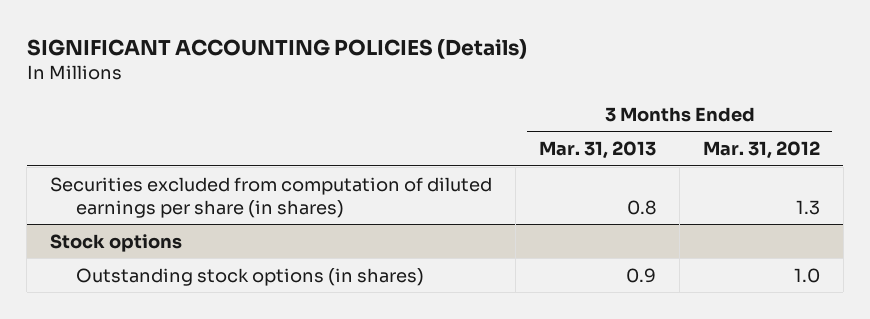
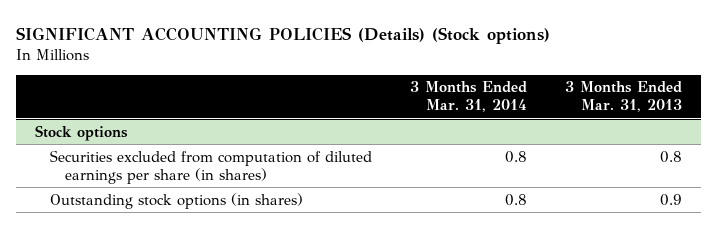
- SIGNIFICANT ACCOUNTING POLICIES (Details)
+ SIGNIFICANT ACCOUNTING POLICIES (Details) (Stock options)
- | 3 Months Ended Mar. 31, 2013 | 3 Months Ended Mar. 31, 2012
+ | 3 Months Ended Mar. 31, 2014 | 3 Months Ended Mar. 31, 2013
- Securities excluded from computation of diluted earnings per share (in shares) | 0.8 | 1.3
@ Stock options
+ Securities excluded from computation of diluted earnings per share (in shares) | 0.8 | 0.8

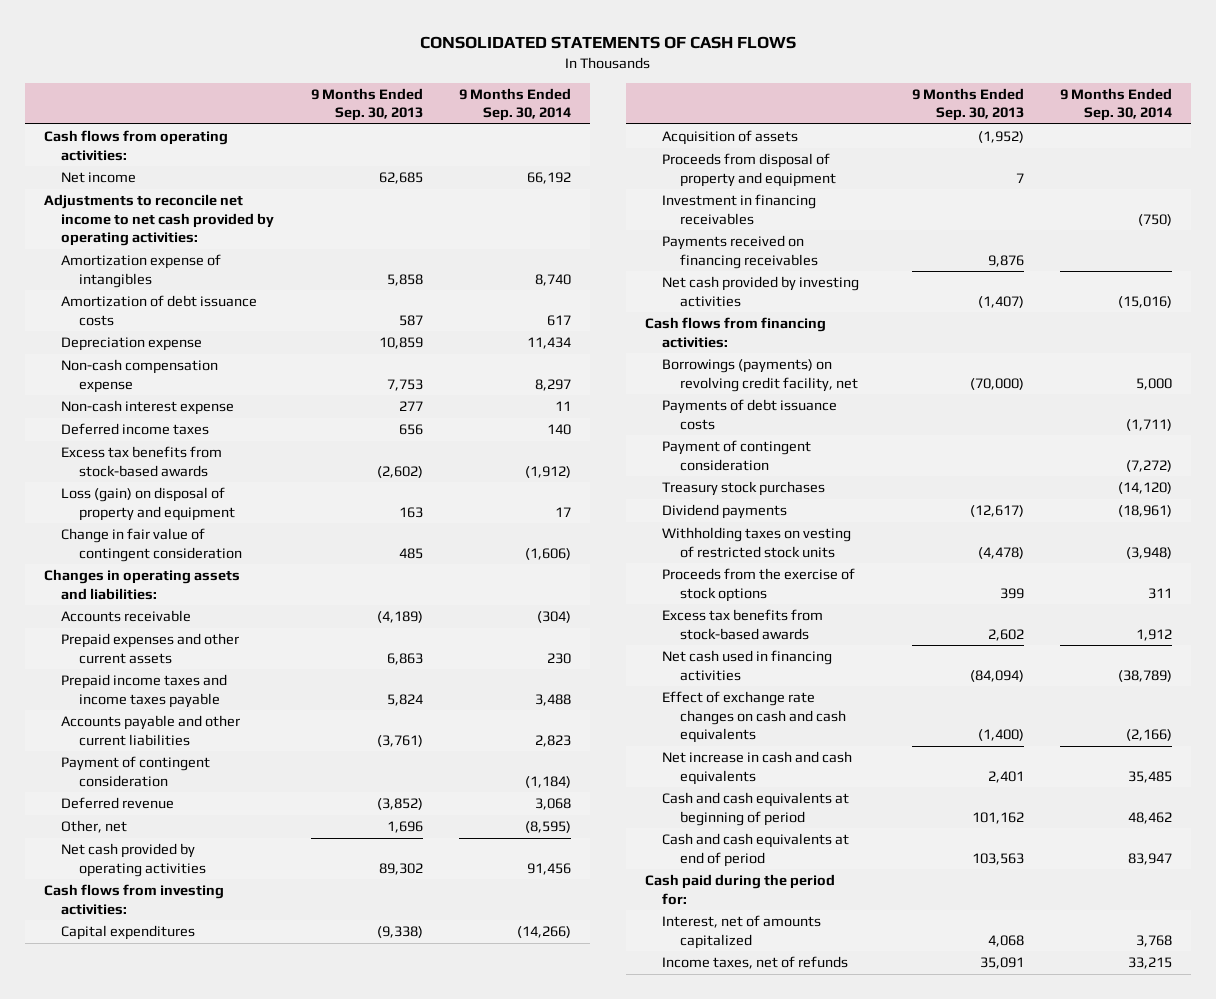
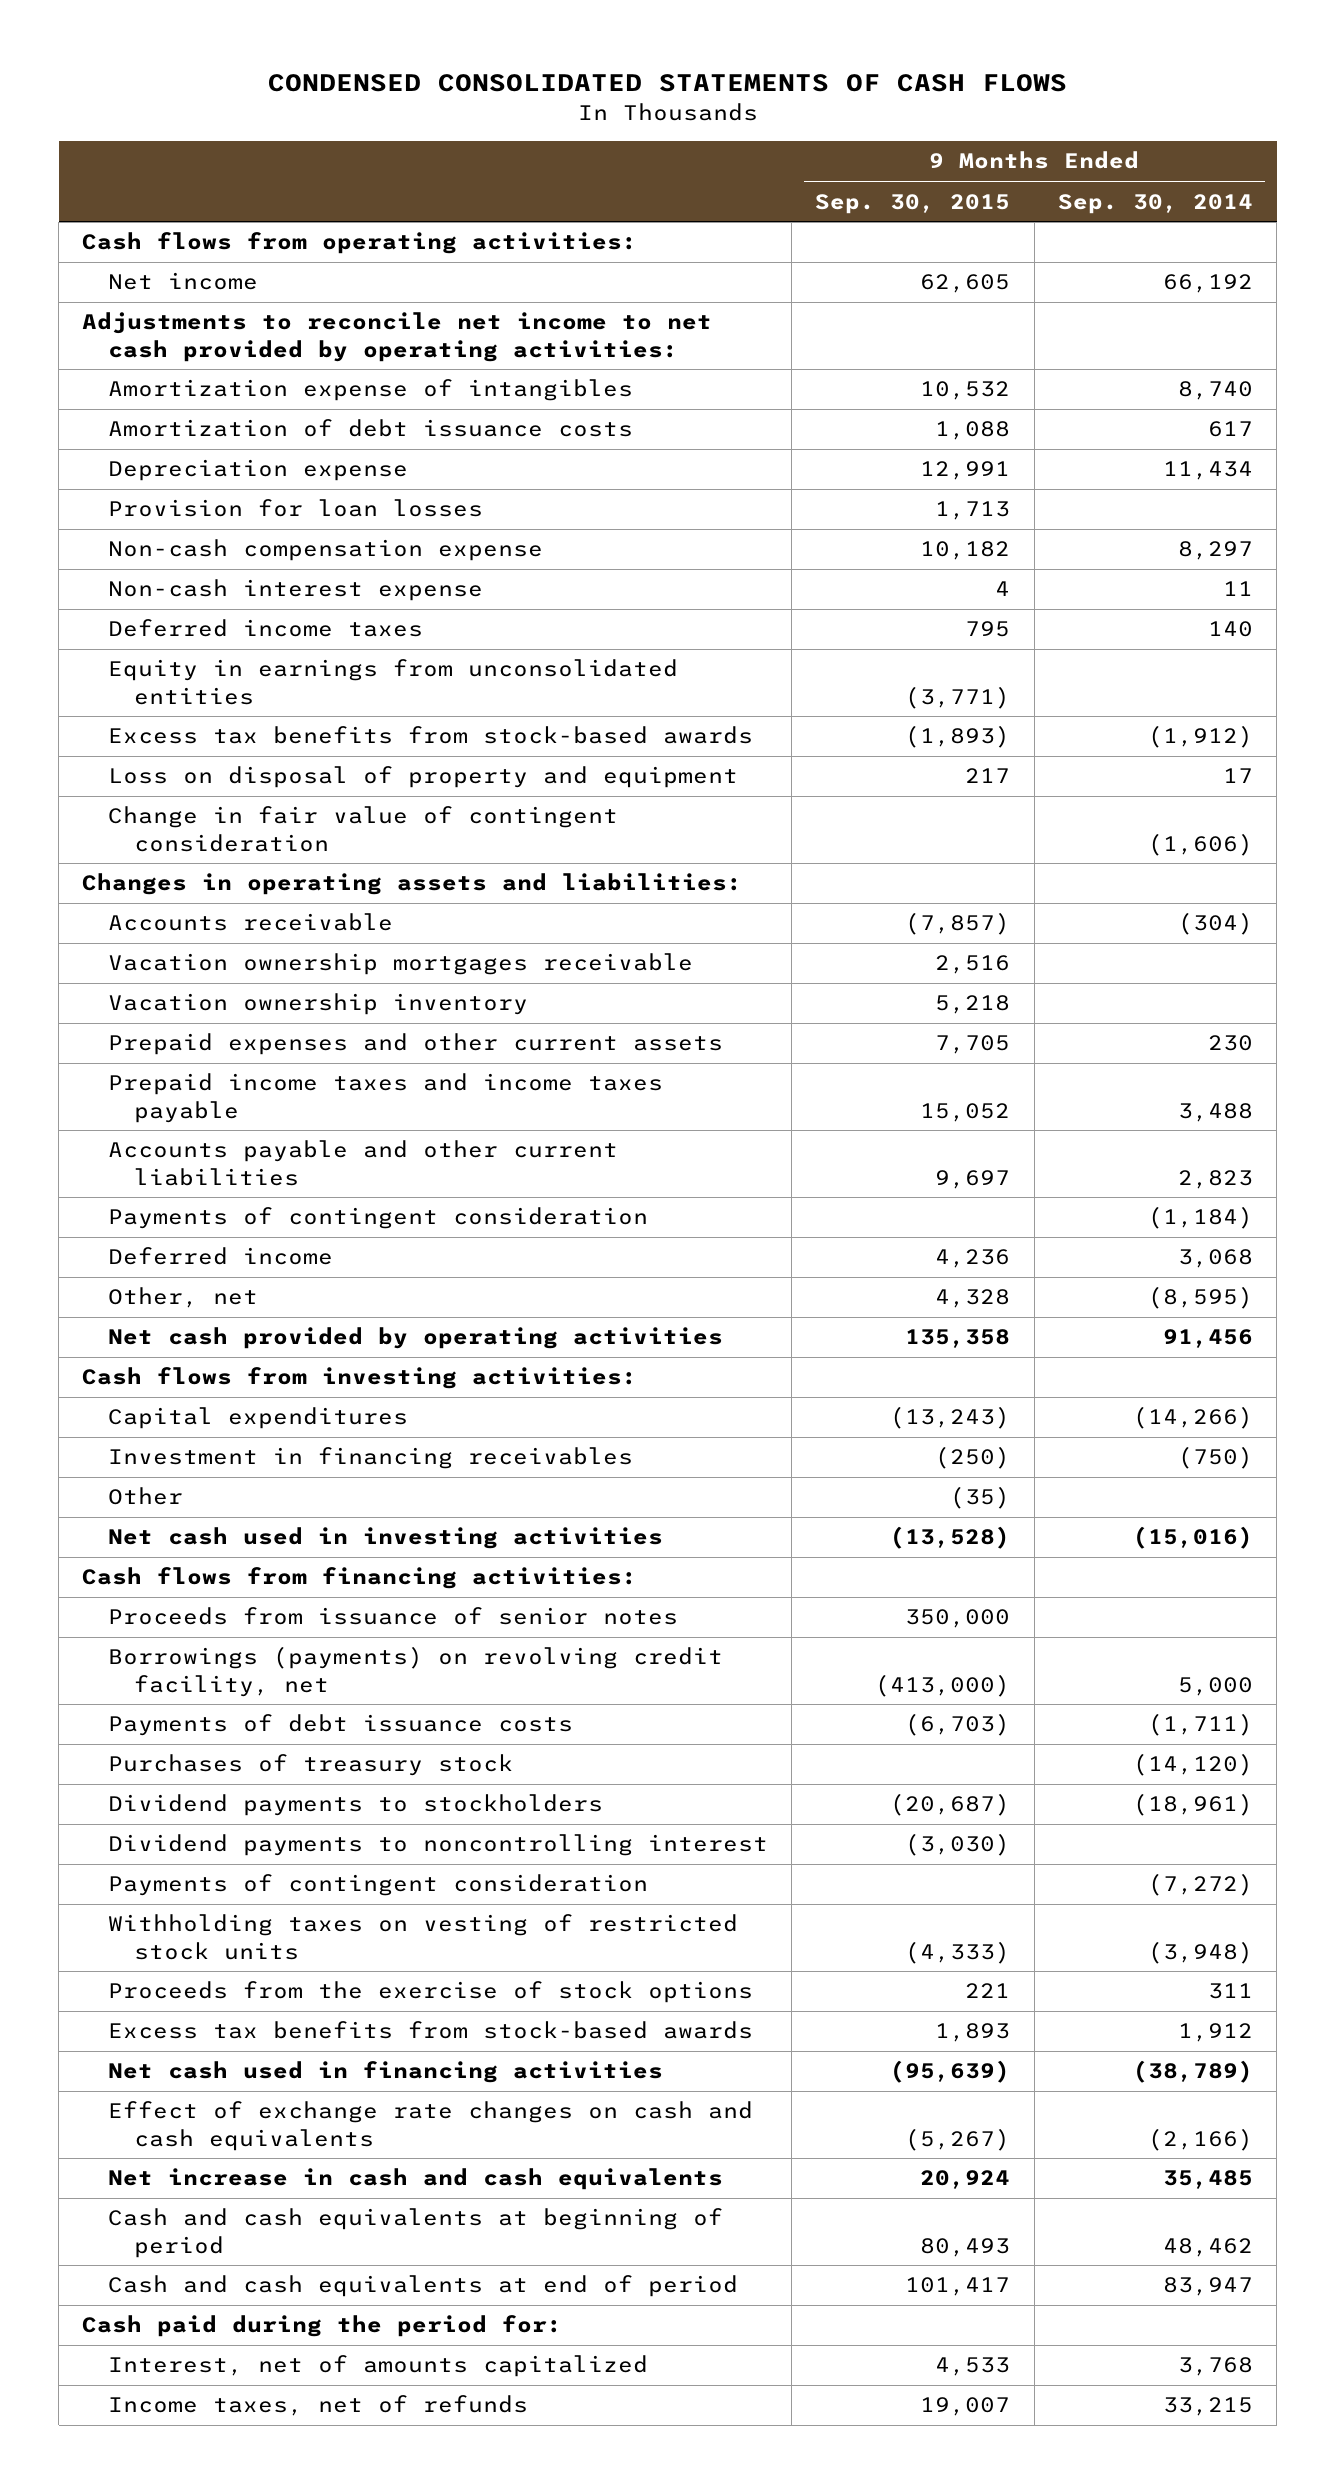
- CONSOLIDATED STATEMENTS OF CASH FLOWS
+ CONDENSED CONSOLIDATED STATEMENTS OF CASH FLOWS
- | 9 Months Ended Sep. 30, 2013 | 9 Months Ended Sep. 30, 2014
+ | 9 Months Ended Sep. 30, 2015 | 9 Months Ended Sep. 30, 2014
+ Provision for loan losses | 1,713 |
+ Equity in earnings from unconsolidated entities | (3,771) |
- Loss (gain) on disposal of property and equipment | 163 | 17
+ Loss on disposal of property and equipment | 217 | 17
+ Vacation ownership mortgages receivable | 2,516 |
+ Vacation ownership inventory | 5,218 |
- Payment of contingent consideration | | (1,184)
- Deferred revenue | (3,852) | 3,068
+ Payments of contingent consideration | | (1,184)
+ Deferred income | 4,236 | 3,068
- Acquisition of assets | (1,952) |
- Proceeds from disposal of property and equipment | 7 |
- Payments received on financing receivables | 9,876 |
- Net cash provided by investing activities | (1,407) | (15,016)
+ Other | (35) |
+ Net cash used in investing activities | (13,528) | (15,016)
+ Proceeds from issuance of senior notes | 350,000 |
- Payment of contingent consideration | | (7,272)
- Treasury stock purchases | | (14,120)
- Dividend payments | (12,617) | (18,961)
+ Purchases of treasury stock | | (14,120)
+ Dividend payments to stockholders | (20,687) | (18,961)
+ Dividend payments to noncontrolling interest | (3,030) |
+ Payments of contingent consideration | | (7,272)

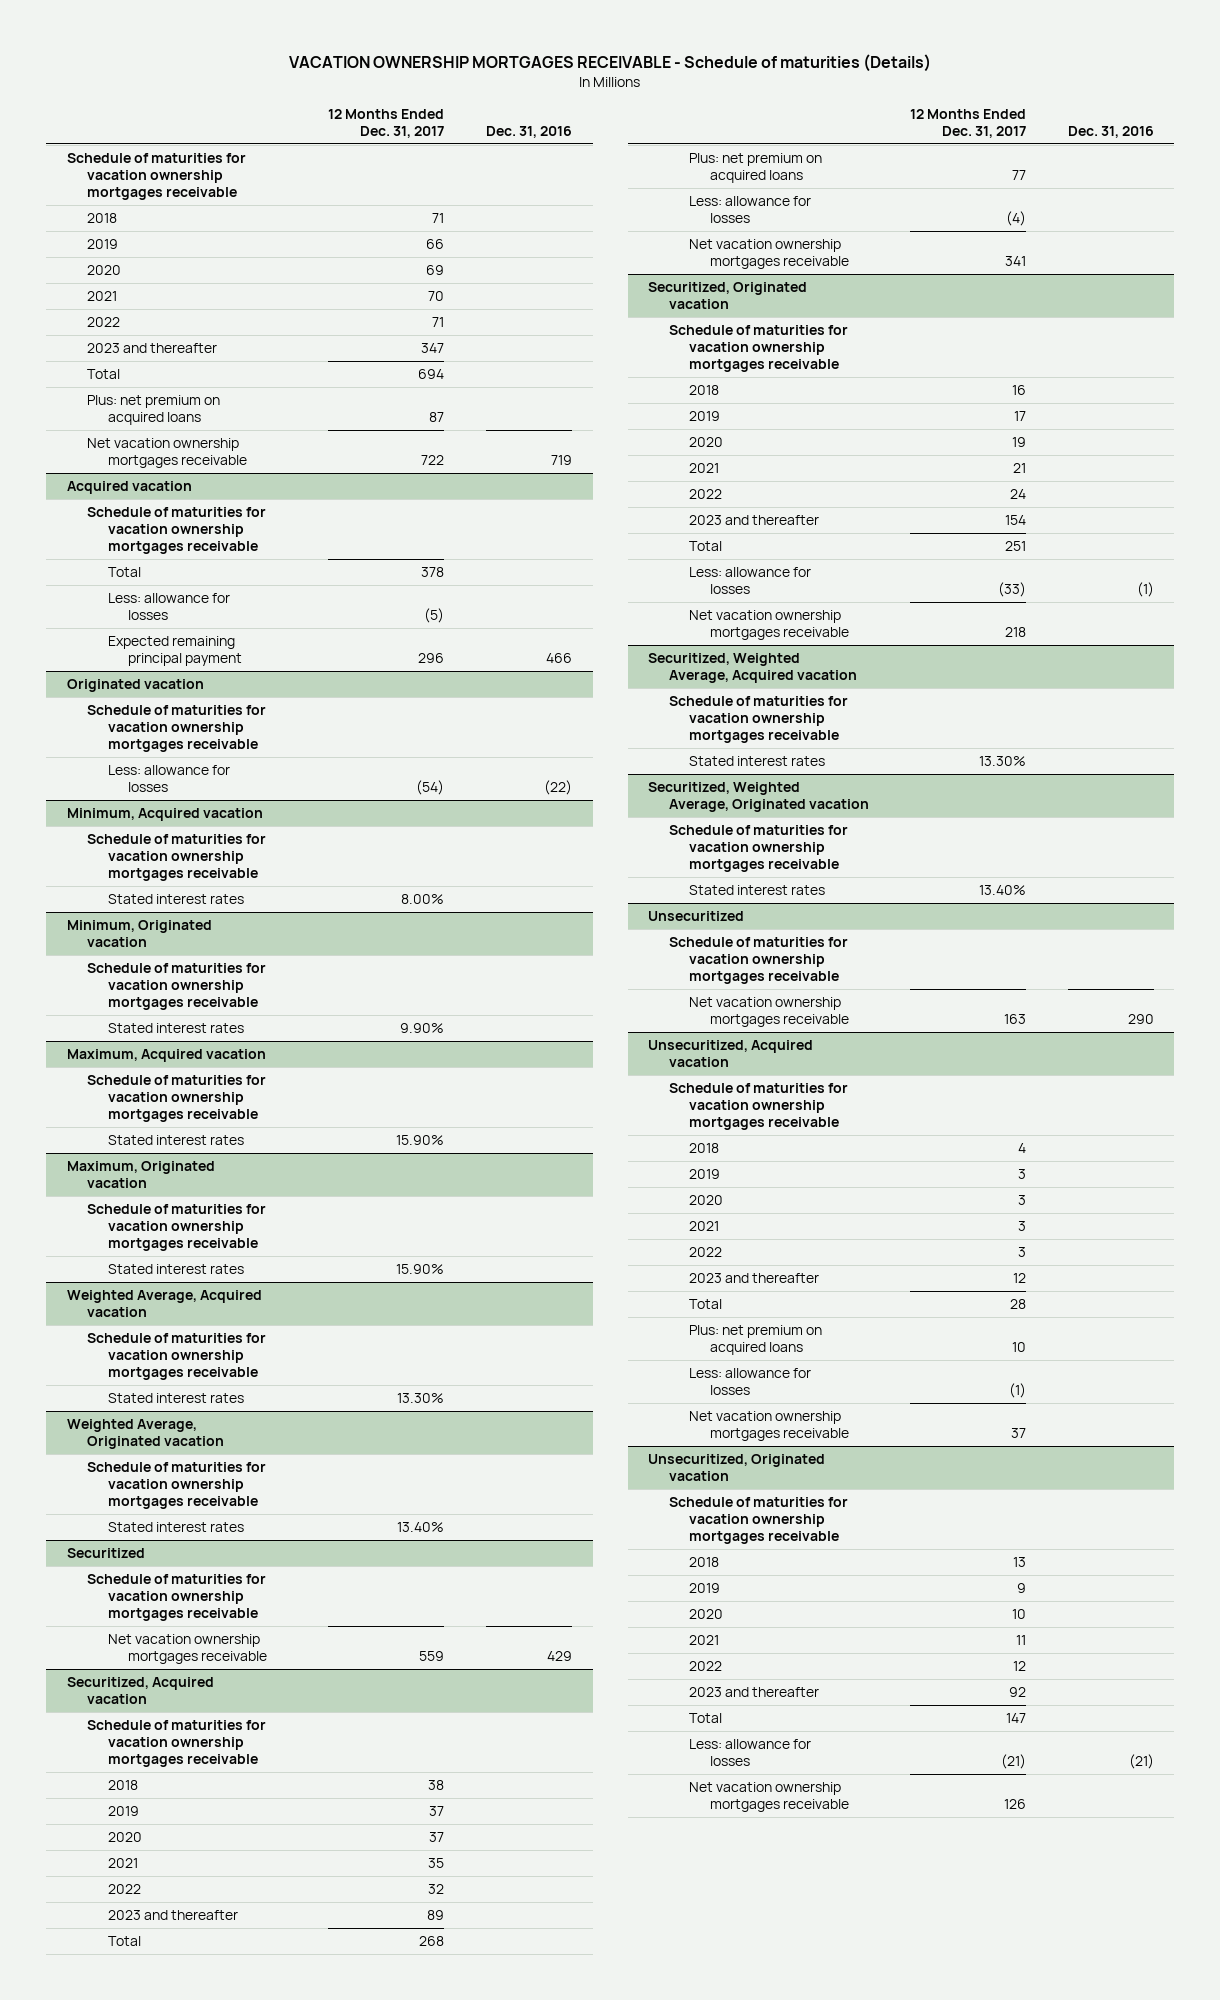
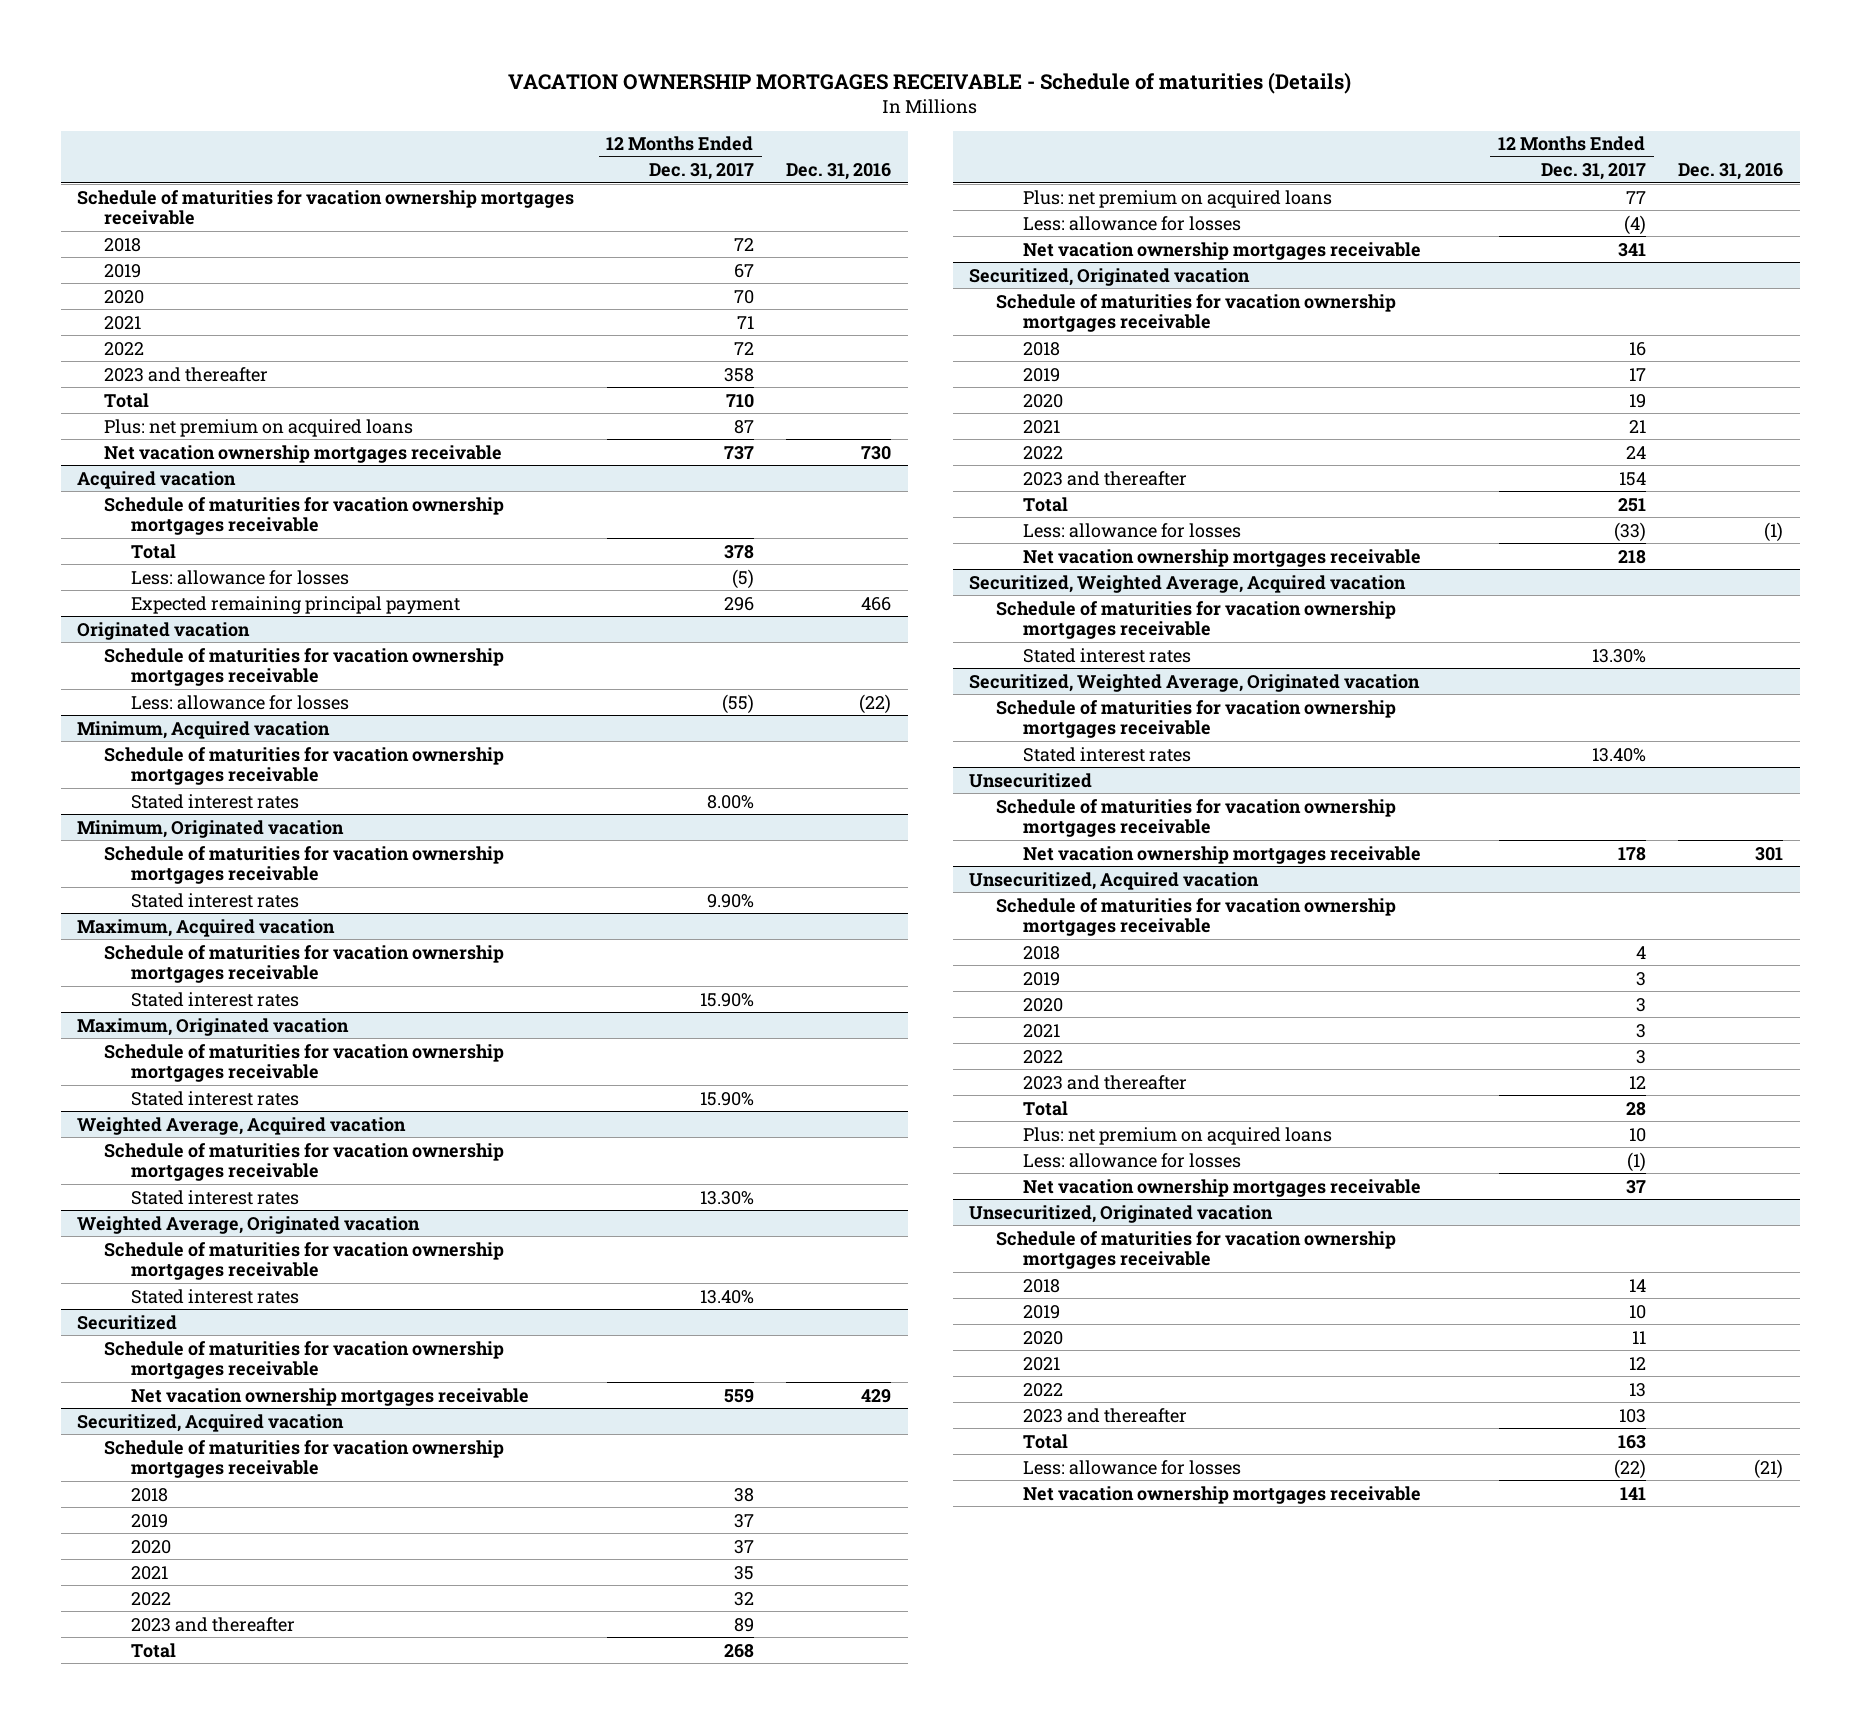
- 2018 | 71 |
- 2019 | 66 |
- 2020 | 69 |
- 2021 | 70 |
- 2022 | 71 |
- 2023 and thereafter | 347 |
- Total | 694 |
+ 2018 | 72 |
+ 2019 | 67 |
+ 2020 | 70 |
+ 2021 | 71 |
+ 2022 | 72 |
+ 2023 and thereafter | 358 |
+ Total | 710 |
- Net vacation ownership mortgages receivable | 722 | 719
+ Net vacation ownership mortgages receivable | 737 | 730
@ Originated vacation
- Less: allowance for losses | (54) | (22)
+ Less: allowance for losses | (55) | (22)
@ Unsecuritized
- Net vacation ownership mortgages receivable | 163 | 290
+ Net vacation ownership mortgages receivable | 178 | 301
@ Unsecuritized, Originated vacation
- 2018 | 13 |
- 2019 | 9 |
- 2020 | 10 |
- 2021 | 11 |
- 2022 | 12 |
- 2023 and thereafter | 92 |
- Total | 147 |
- Less: allowance for losses | (21) | (21)
- Net vacation ownership mortgages receivable | 126 |
+ 2018 | 14 |
+ 2019 | 10 |
+ 2020 | 11 |
+ 2021 | 12 |
+ 2022 | 13 |
+ 2023 and thereafter | 103 |
+ Total | 163 |
+ Less: allowance for losses | (22) | (21)
+ Net vacation ownership mortgages receivable | 141 |

